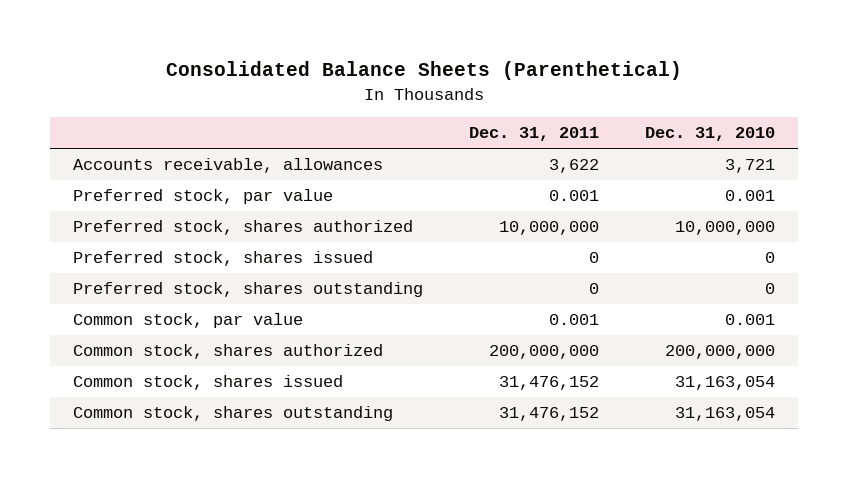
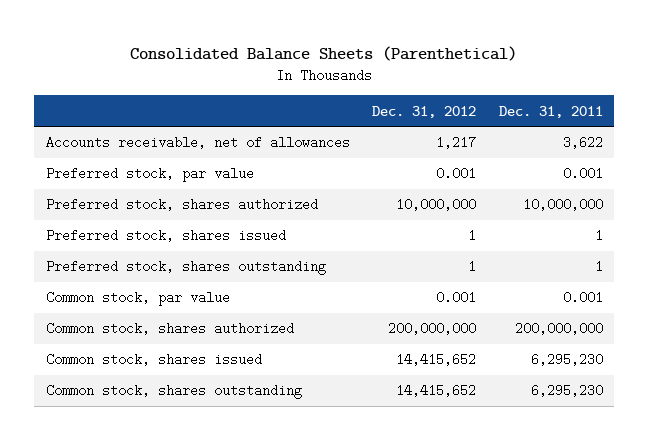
- | Dec. 31, 2011 | Dec. 31, 2010
+ | Dec. 31, 2012 | Dec. 31, 2011
- Accounts receivable, allowances | 3,622 | 3,721
+ Accounts receivable, net of allowances | 1,217 | 3,622
- Preferred stock, shares issued | 0 | 0
- Preferred stock, shares outstanding | 0 | 0
+ Preferred stock, shares issued | 1 | 1
+ Preferred stock, shares outstanding | 1 | 1
- Common stock, shares issued | 31,476,152 | 31,163,054
- Common stock, shares outstanding | 31,476,152 | 31,163,054
+ Common stock, shares issued | 14,415,652 | 6,295,230
+ Common stock, shares outstanding | 14,415,652 | 6,295,230

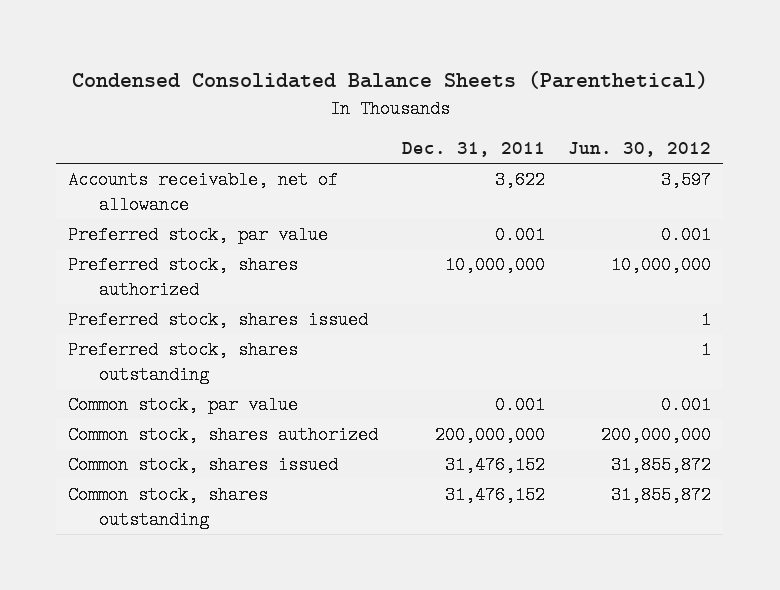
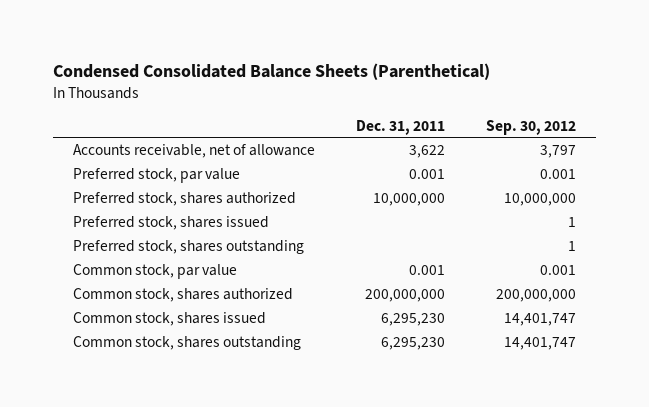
- | Dec. 31, 2011 | Jun. 30, 2012
+ | Dec. 31, 2011 | Sep. 30, 2012
- Common stock, shares issued | 31,476,152 | 31,855,872
- Common stock, shares outstanding | 31,476,152 | 31,855,872
+ Common stock, shares issued | 6,295,230 | 14,401,747
+ Common stock, shares outstanding | 6,295,230 | 14,401,747

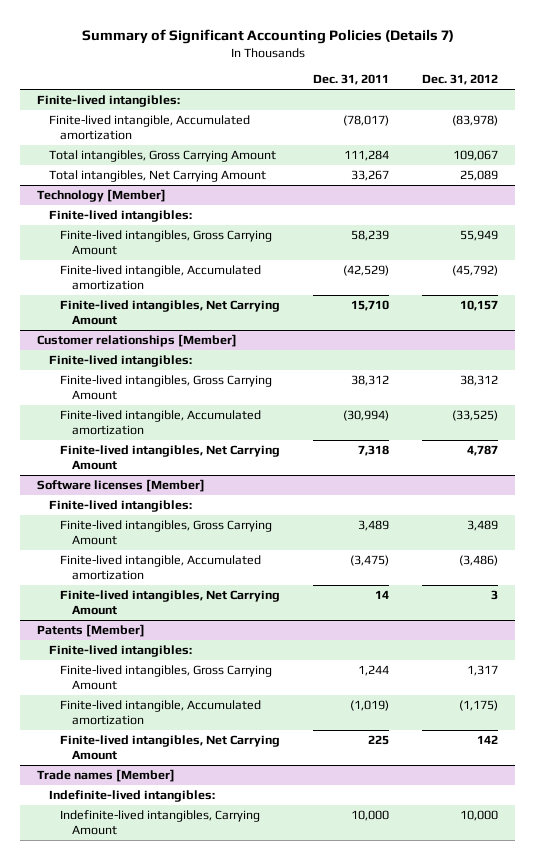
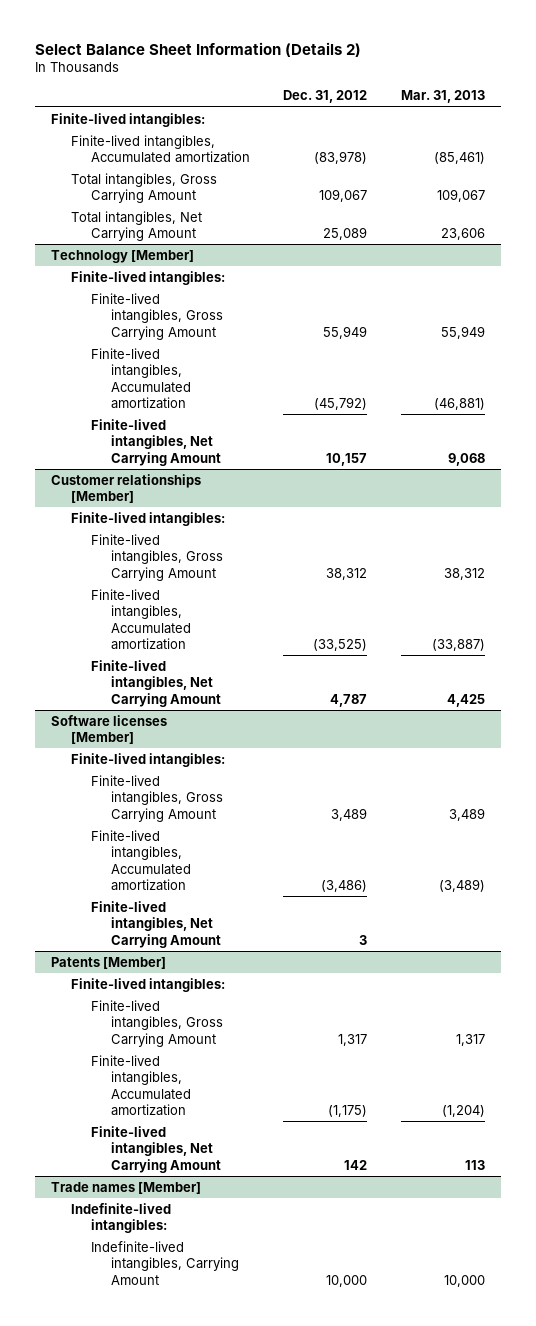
- Summary of Significant Accounting Policies (Details 7)
+ Select Balance Sheet Information (Details 2)
- | Dec. 31, 2011 | Dec. 31, 2012
+ | Dec. 31, 2012 | Mar. 31, 2013
- Finite-lived intangible, Accumulated amortization | (78,017) | (83,978)
+ Finite-lived intangibles, Accumulated amortization | (83,978) | (85,461)
@ Technology [Member]
- Finite-lived intangible, Accumulated amortization | (42,529) | (45,792)
+ Finite-lived intangibles, Accumulated amortization | (45,792) | (46,881)
@ Customer relationships [Member]
- Finite-lived intangible, Accumulated amortization | (30,994) | (33,525)
+ Finite-lived intangibles, Accumulated amortization | (33,525) | (33,887)
@ Software licenses [Member]
- Finite-lived intangible, Accumulated amortization | (3,475) | (3,486)
+ Finite-lived intangibles, Accumulated amortization | (3,486) | (3,489)
@ Patents [Member]
- Finite-lived intangible, Accumulated amortization | (1,019) | (1,175)
+ Finite-lived intangibles, Accumulated amortization | (1,175) | (1,204)

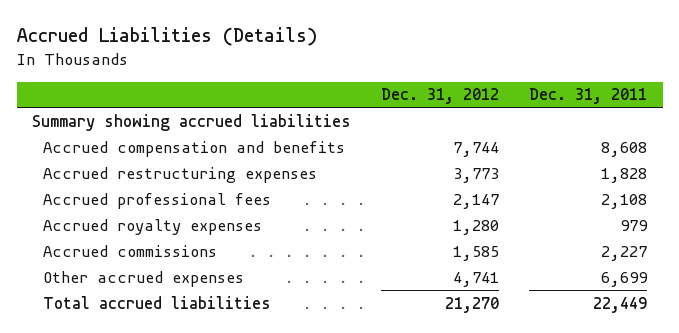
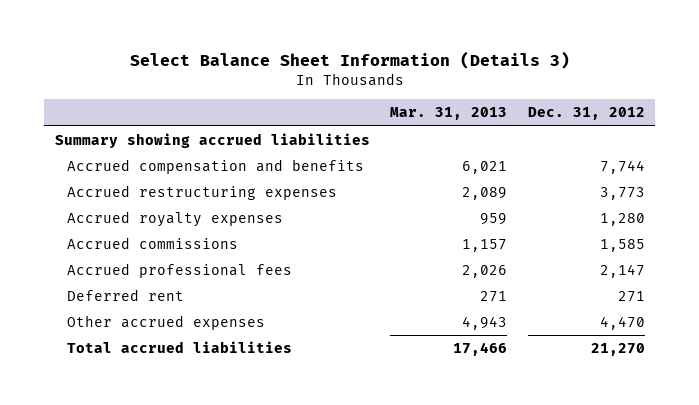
- Accrued Liabilities (Details)
+ Select Balance Sheet Information (Details 3)
- | Dec. 31, 2012 | Dec. 31, 2011
+ | Mar. 31, 2013 | Dec. 31, 2012
- Other accrued expenses | 4,741 | 6,699
moved down: Accrued professional fees | 2,026 | 2,147
+ Deferred rent | 271 | 271
+ Other accrued expenses | 4,943 | 4,470

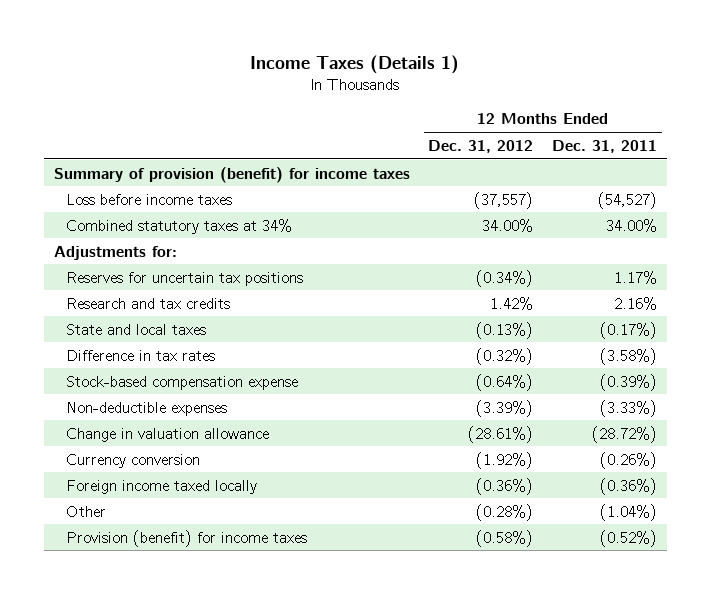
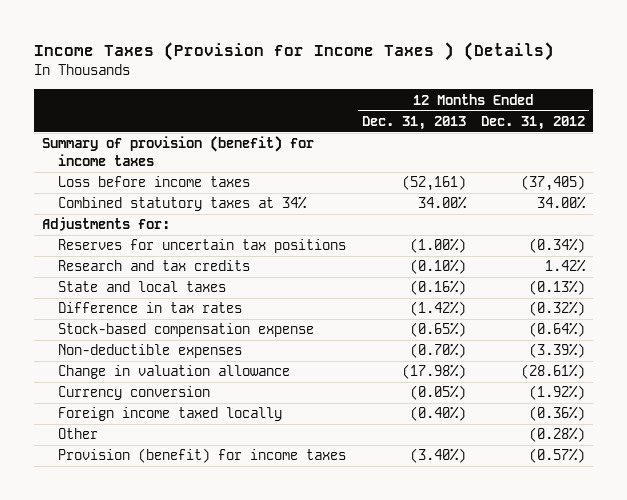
- Income Taxes (Details 1)
+ Income Taxes (Provision for Income Taxes ) (Details)
- | 12 Months Ended Dec. 31, 2012 | 12 Months Ended Dec. 31, 2011
+ | 12 Months Ended Dec. 31, 2013 | 12 Months Ended Dec. 31, 2012
- Loss before income taxes | (37,557) | (54,527)
+ Loss before income taxes | (52,161) | (37,405)
- Provision (benefit) for income taxes | (0.58%) | (0.52%)
+ Provision (benefit) for income taxes | (3.40%) | (0.57%)

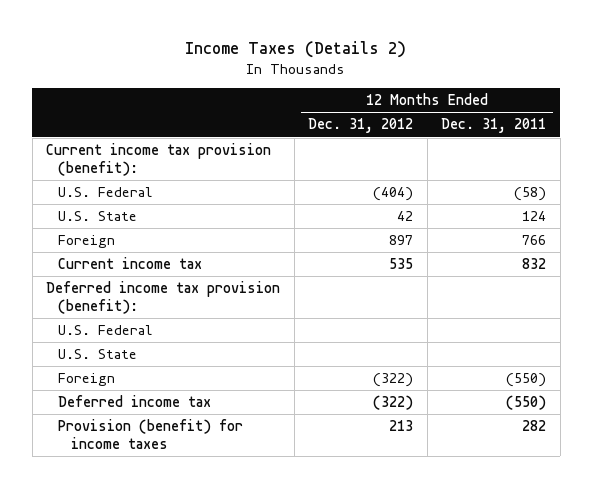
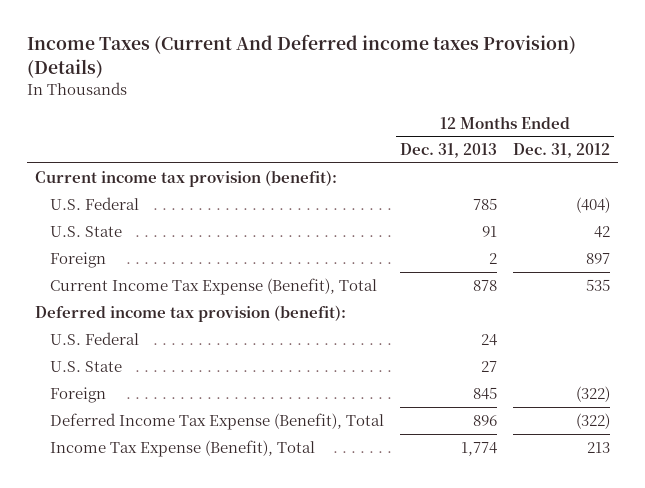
- Income Taxes (Details 2)
+ Income Taxes (Current And Deferred income taxes Provision) (Details)
- | 12 Months Ended Dec. 31, 2012 | 12 Months Ended Dec. 31, 2011
+ | 12 Months Ended Dec. 31, 2013 | 12 Months Ended Dec. 31, 2012
- Current income tax | 535 | 832
+ Current Income Tax Expense (Benefit), Total | 878 | 535
- Deferred income tax | (322) | (550)
- Provision (benefit) for income taxes | 213 | 282
+ Deferred Income Tax Expense (Benefit), Total | 896 | (322)
+ Income Tax Expense (Benefit), Total | 1,774 | 213

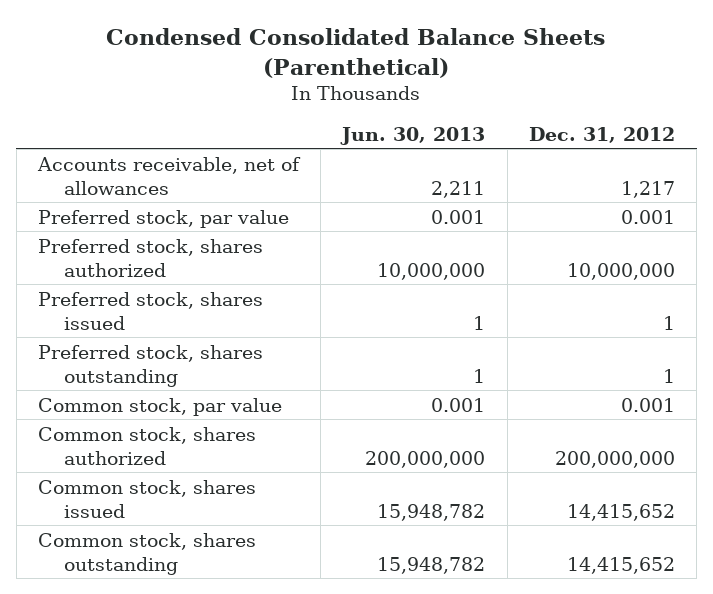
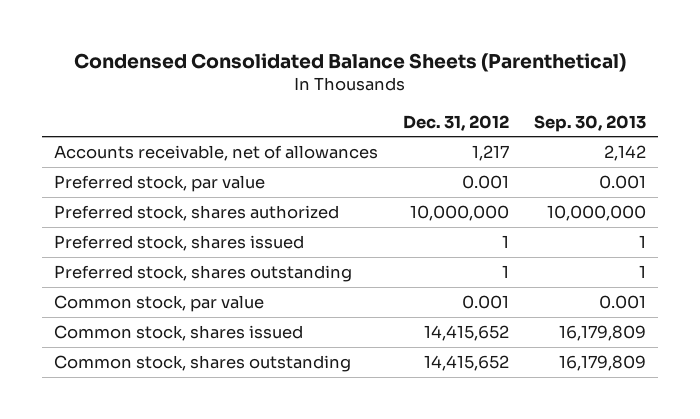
- | Jun. 30, 2013 | Dec. 31, 2012
+ | Dec. 31, 2012 | Sep. 30, 2013
- Common stock, shares authorized | 200,000,000 | 200,000,000

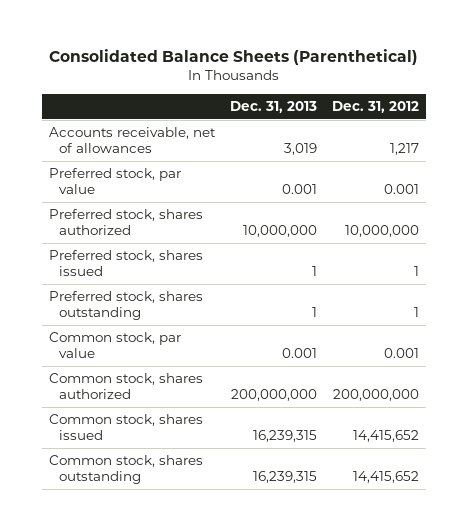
- Condensed Consolidated Balance Sheets (Parenthetical)
+ Consolidated Balance Sheets (Parenthetical)
- | Dec. 31, 2012 | Sep. 30, 2013
+ | Dec. 31, 2013 | Dec. 31, 2012
+ Common stock, shares authorized | 200,000,000 | 200,000,000

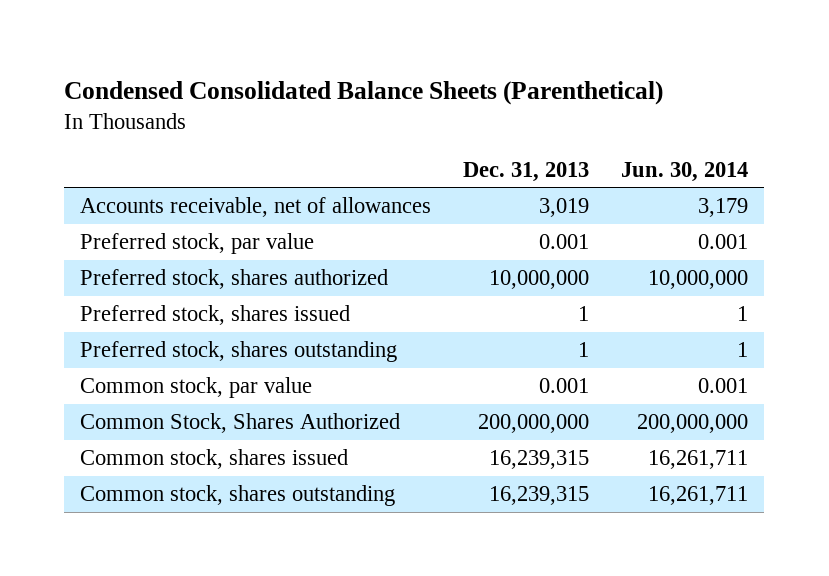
- Consolidated Balance Sheets (Parenthetical)
+ Condensed Consolidated Balance Sheets (Parenthetical)
- | Dec. 31, 2013 | Dec. 31, 2012
+ | Dec. 31, 2013 | Jun. 30, 2014
- Common stock, shares authorized | 200,000,000 | 200,000,000
+ Common Stock, Shares Authorized | 200,000,000 | 200,000,000

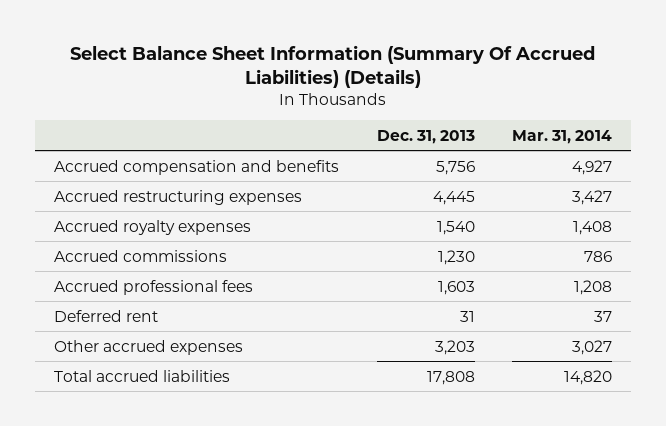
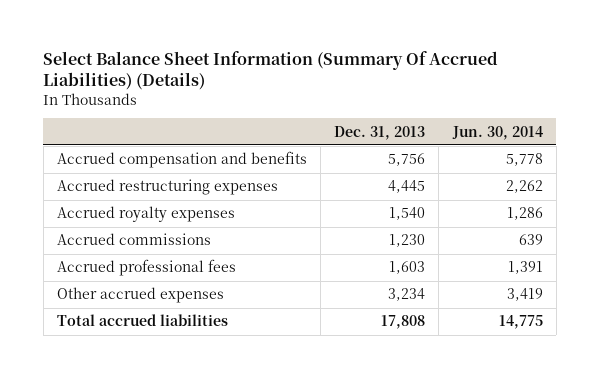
- | Dec. 31, 2013 | Mar. 31, 2014
+ | Dec. 31, 2013 | Jun. 30, 2014
- Deferred rent | 31 | 37
- Other accrued expenses | 3,203 | 3,027
+ Other accrued expenses | 3,234 | 3,419

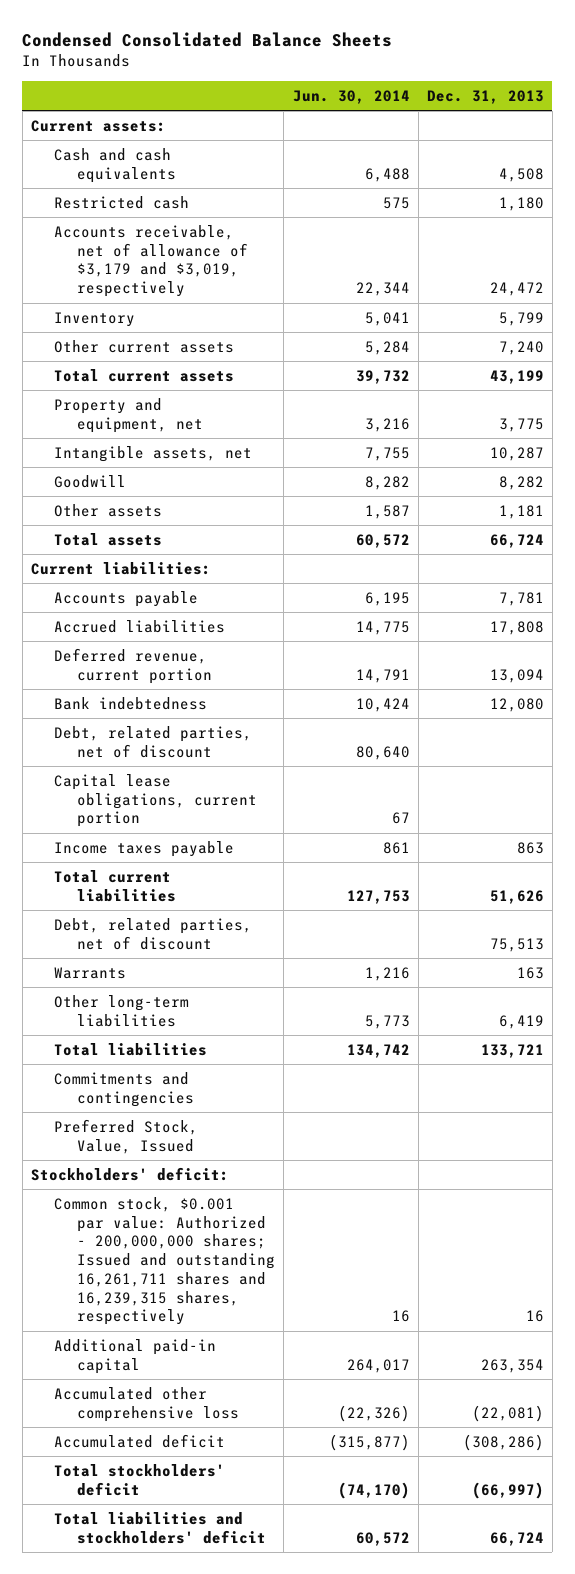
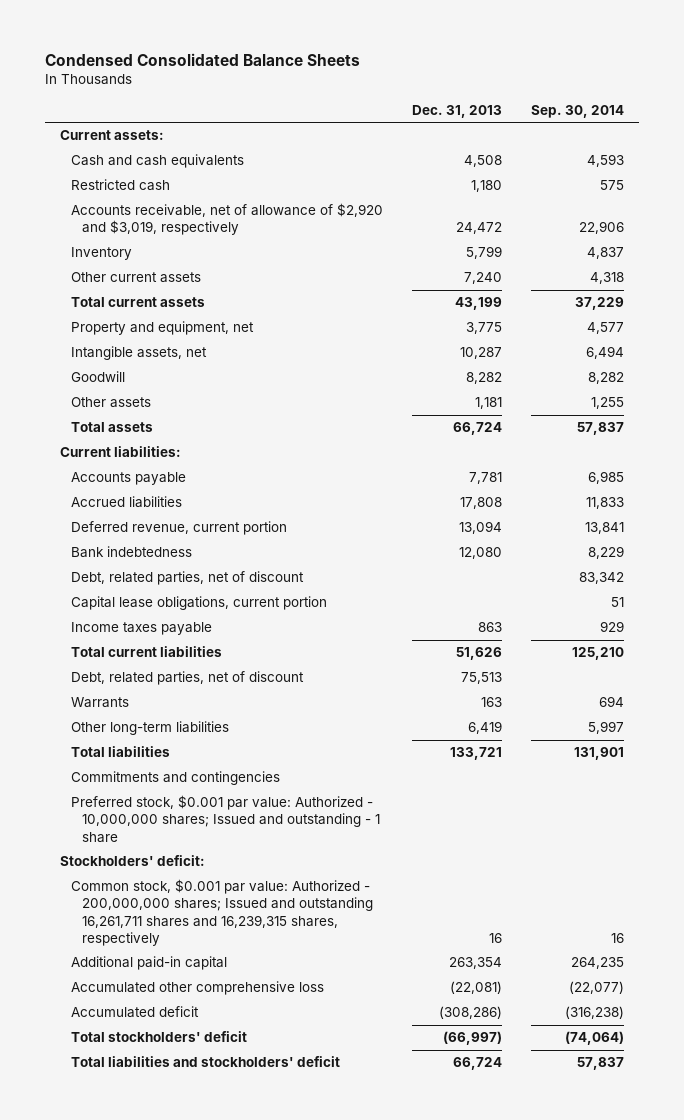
- | Jun. 30, 2014 | Dec. 31, 2013
+ | Dec. 31, 2013 | Sep. 30, 2014
- Accounts receivable, net of allowance of $3,179 and $3,019, respectively | 22,344 | 24,472
+ Accounts receivable, net of allowance of $2,920 and $3,019, respectively | 24,472 | 22,906
- Preferred Stock, Value, Issued
+ Preferred stock, $0.001 par value: Authorized - 10,000,000 shares; Issued and outstanding - 1 share

